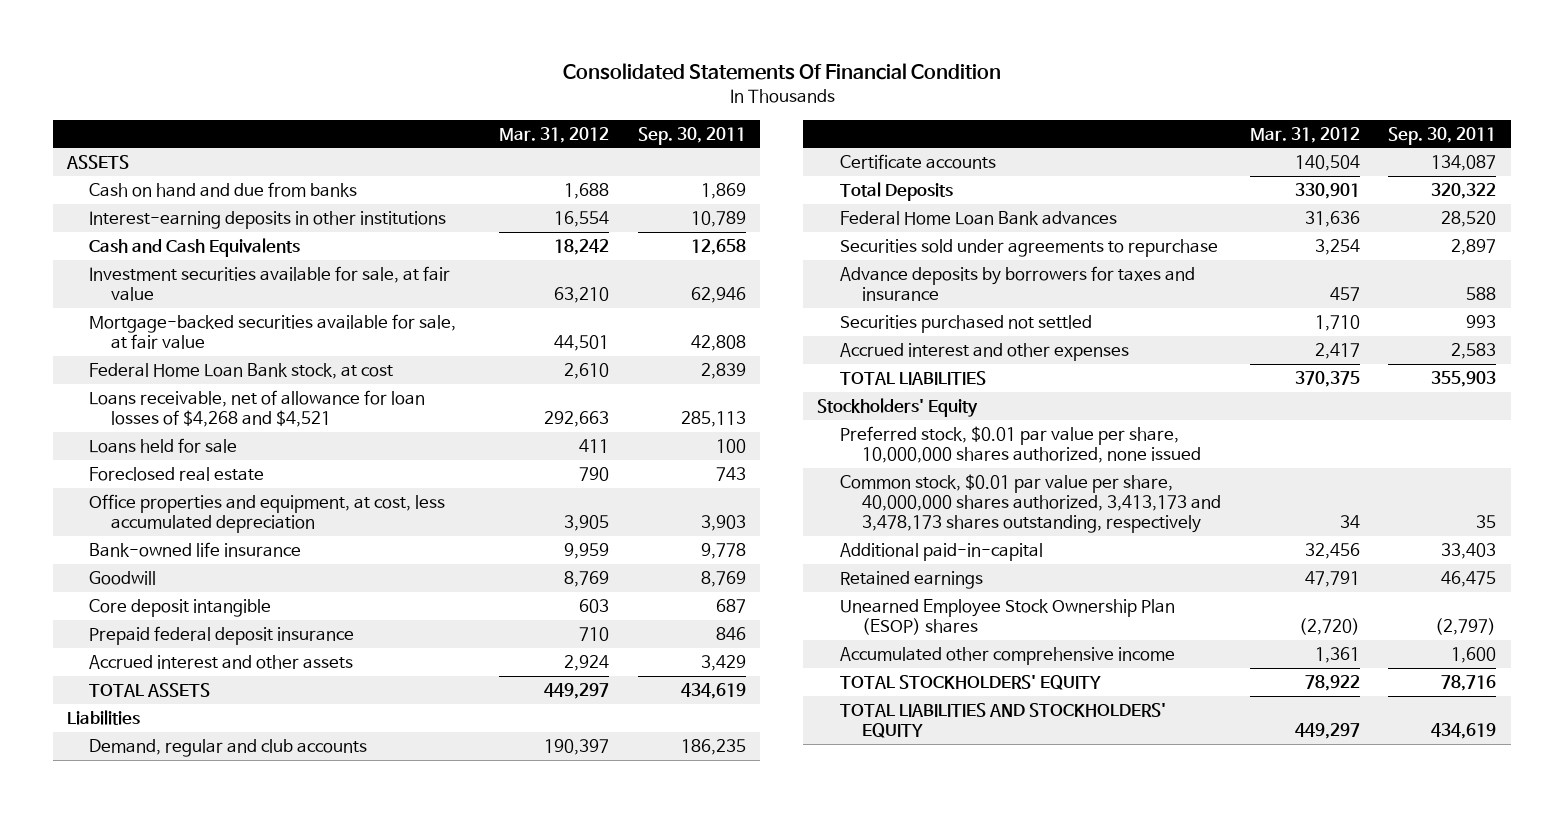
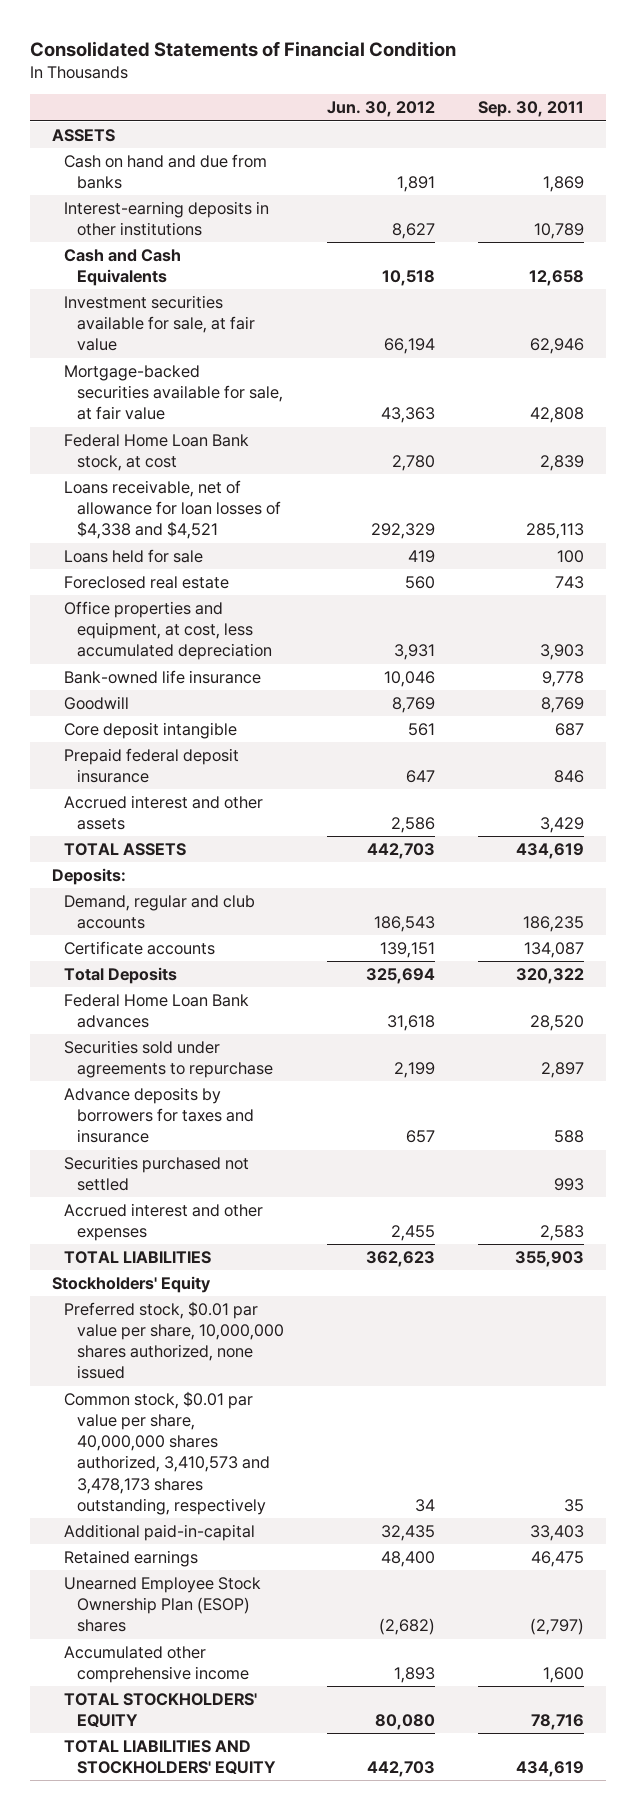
- Consolidated Statements Of Financial Condition
+ Consolidated Statements of Financial Condition
- | Mar. 31, 2012 | Sep. 30, 2011
+ | Jun. 30, 2012 | Sep. 30, 2011
- Loans receivable, net of allowance for loan losses of $4,268 and $4,521 | 292,663 | 285,113
+ Loans receivable, net of allowance for loan losses of $4,338 and $4,521 | 292,329 | 285,113
- Liabilities
+ Deposits:
- Common stock, $0.01 par value per share, 40,000,000 shares authorized, 3,413,173 and 3,478,173 shares outstanding, respectively | 34 | 35
+ Common stock, $0.01 par value per share, 40,000,000 shares authorized, 3,410,573 and 3,478,173 shares outstanding, respectively | 34 | 35

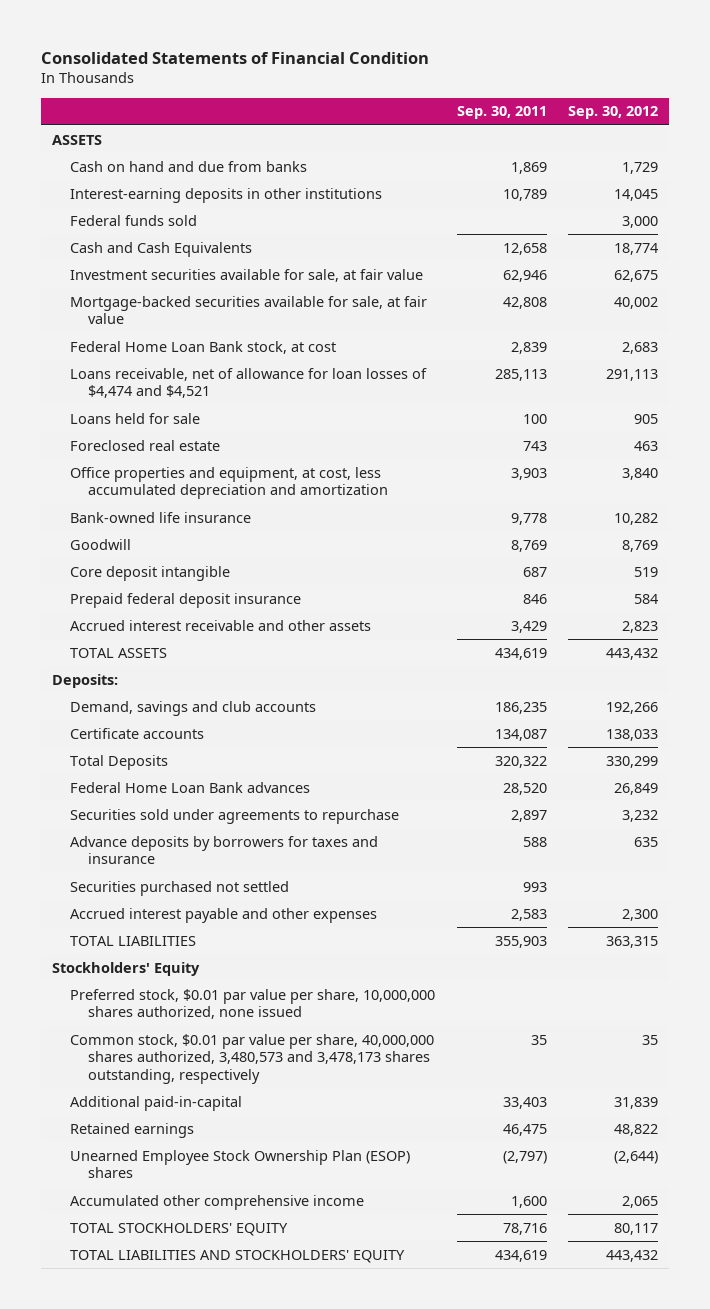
- | Jun. 30, 2012 | Sep. 30, 2011
+ | Sep. 30, 2011 | Sep. 30, 2012
+ Federal funds sold | | 3,000
- Loans receivable, net of allowance for loan losses of $4,338 and $4,521 | 292,329 | 285,113
+ Loans receivable, net of allowance for loan losses of $4,474 and $4,521 | 285,113 | 291,113
- Office properties and equipment, at cost, less accumulated depreciation | 3,931 | 3,903
+ Office properties and equipment, at cost, less accumulated depreciation and amortization | 3,903 | 3,840
- Accrued interest and other assets | 2,586 | 3,429
+ Accrued interest receivable and other assets | 3,429 | 2,823
- Demand, regular and club accounts | 186,543 | 186,235
+ Demand, savings and club accounts | 186,235 | 192,266
- Accrued interest and other expenses | 2,455 | 2,583
+ Accrued interest payable and other expenses | 2,583 | 2,300
- Common stock, $0.01 par value per share, 40,000,000 shares authorized, 3,410,573 and 3,478,173 shares outstanding, respectively | 34 | 35
+ Common stock, $0.01 par value per share, 40,000,000 shares authorized, 3,480,573 and 3,478,173 shares outstanding, respectively | 35 | 35

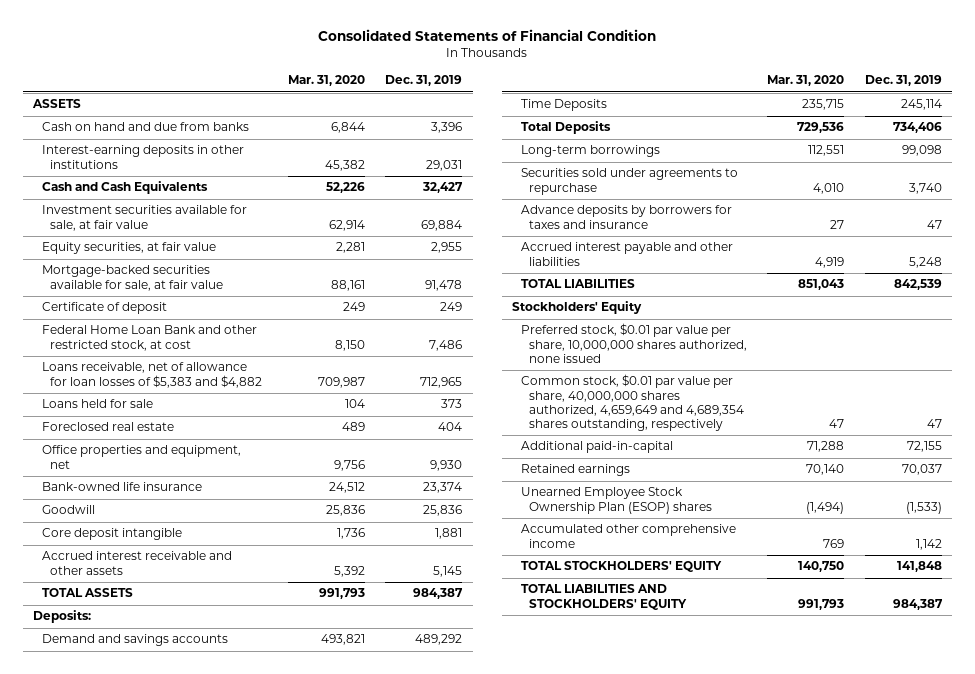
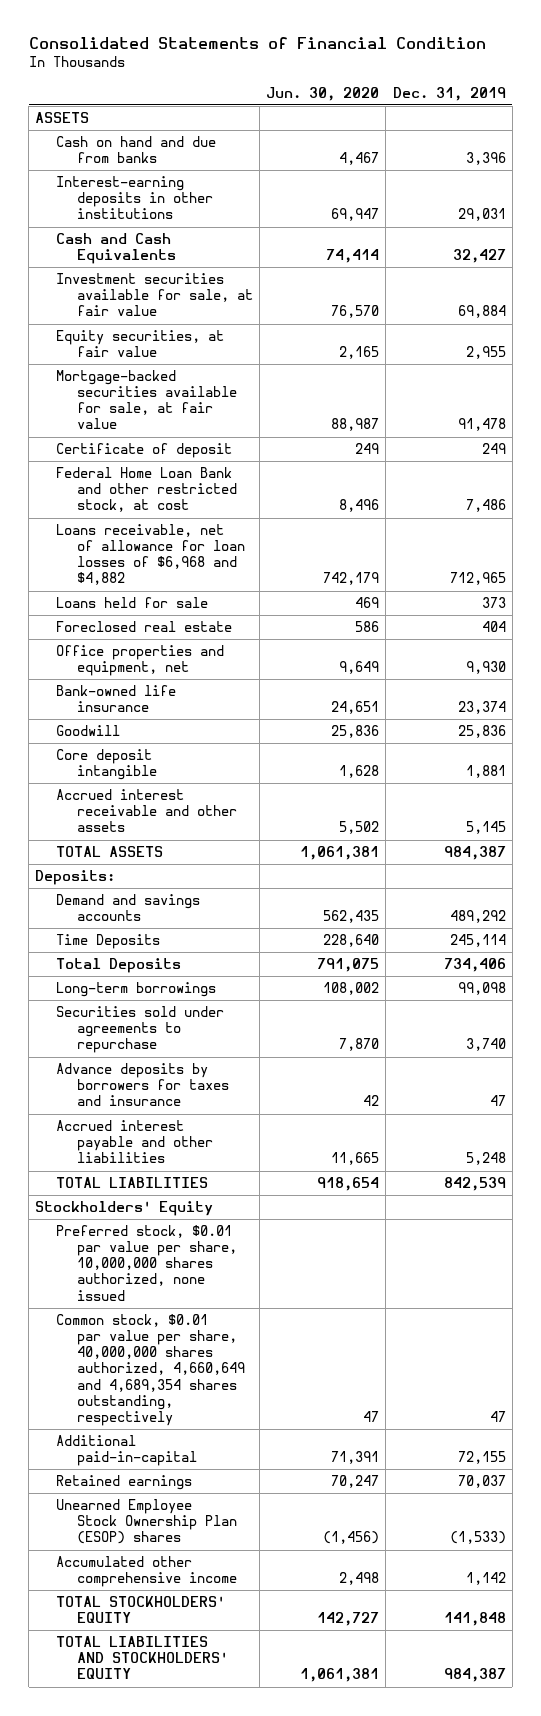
- | Mar. 31, 2020 | Dec. 31, 2019
+ | Jun. 30, 2020 | Dec. 31, 2019
- Loans receivable, net of allowance for loan losses of $5,383 and $4,882 | 709,987 | 712,965
+ Loans receivable, net of allowance for loan losses of $6,968 and $4,882 | 742,179 | 712,965
- Common stock, $0.01 par value per share, 40,000,000 shares authorized, 4,659,649 and 4,689,354 shares outstanding, respectively | 47 | 47
+ Common stock, $0.01 par value per share, 40,000,000 shares authorized, 4,660,649 and 4,689,354 shares outstanding, respectively | 47 | 47

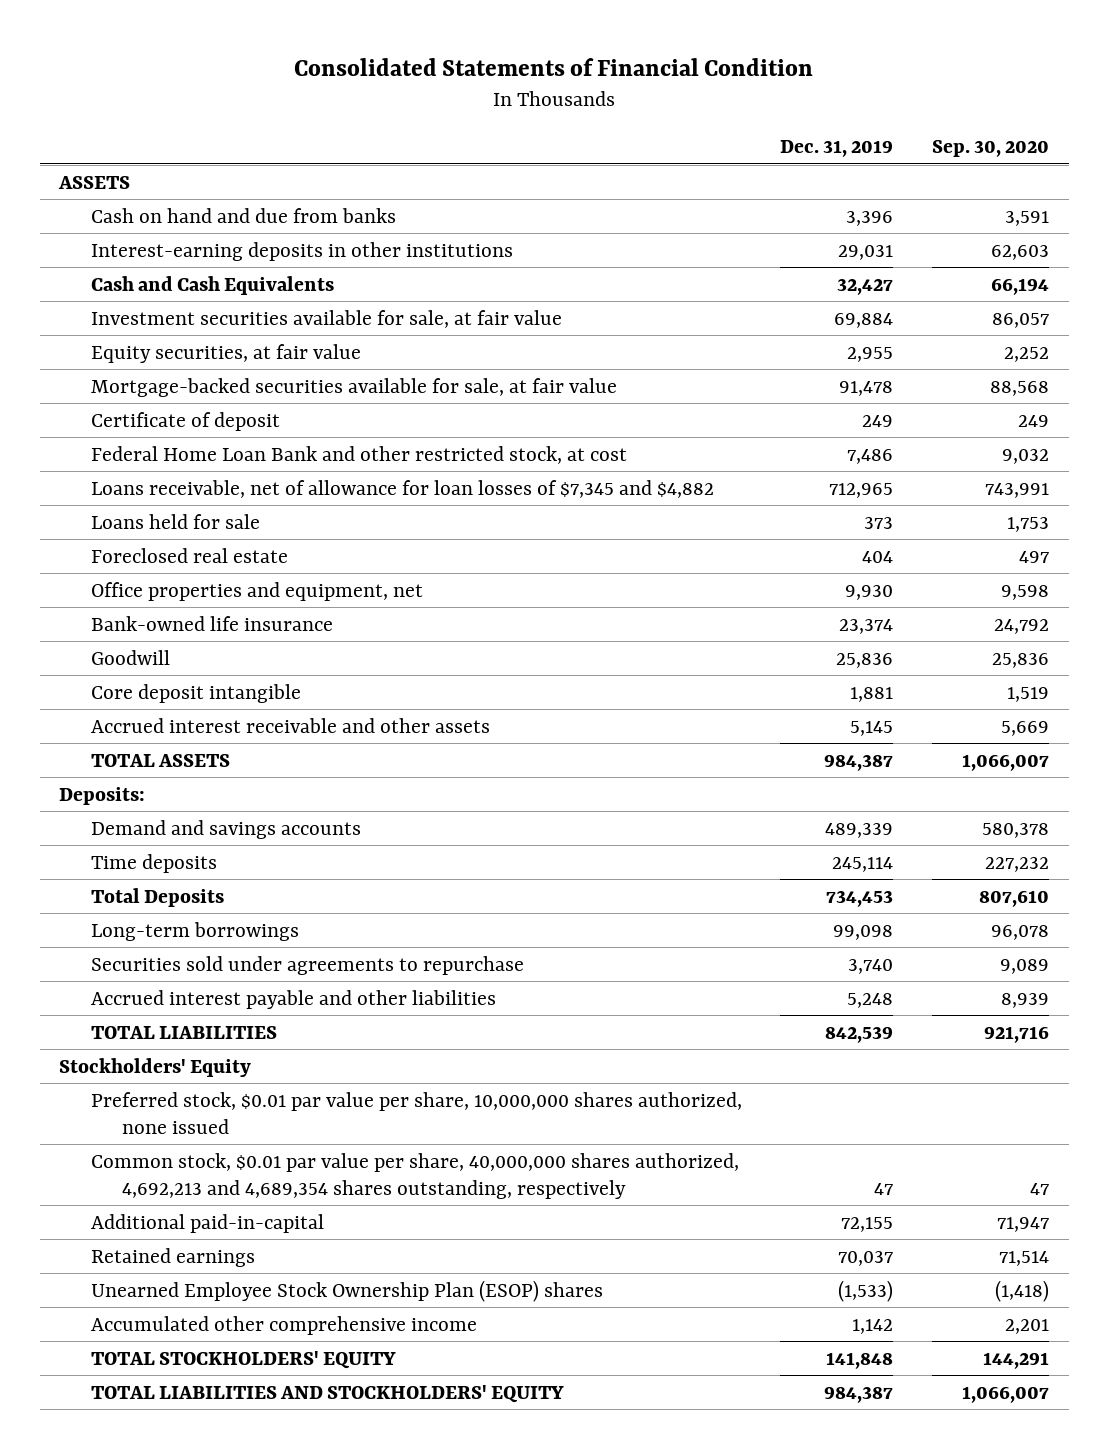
- | Jun. 30, 2020 | Dec. 31, 2019
+ | Dec. 31, 2019 | Sep. 30, 2020
- Loans receivable, net of allowance for loan losses of $6,968 and $4,882 | 742,179 | 712,965
+ Loans receivable, net of allowance for loan losses of $7,345 and $4,882 | 712,965 | 743,991
- Demand and savings accounts | 562,435 | 489,292
- Time Deposits | 228,640 | 245,114
- Total Deposits | 791,075 | 734,406
+ Demand and savings accounts | 489,339 | 580,378
+ Time deposits | 245,114 | 227,232
+ Total Deposits | 734,453 | 807,610
- Advance deposits by borrowers for taxes and insurance | 42 | 47
- Common stock, $0.01 par value per share, 40,000,000 shares authorized, 4,660,649 and 4,689,354 shares outstanding, respectively | 47 | 47
+ Common stock, $0.01 par value per share, 40,000,000 shares authorized, 4,692,213 and 4,689,354 shares outstanding, respectively | 47 | 47

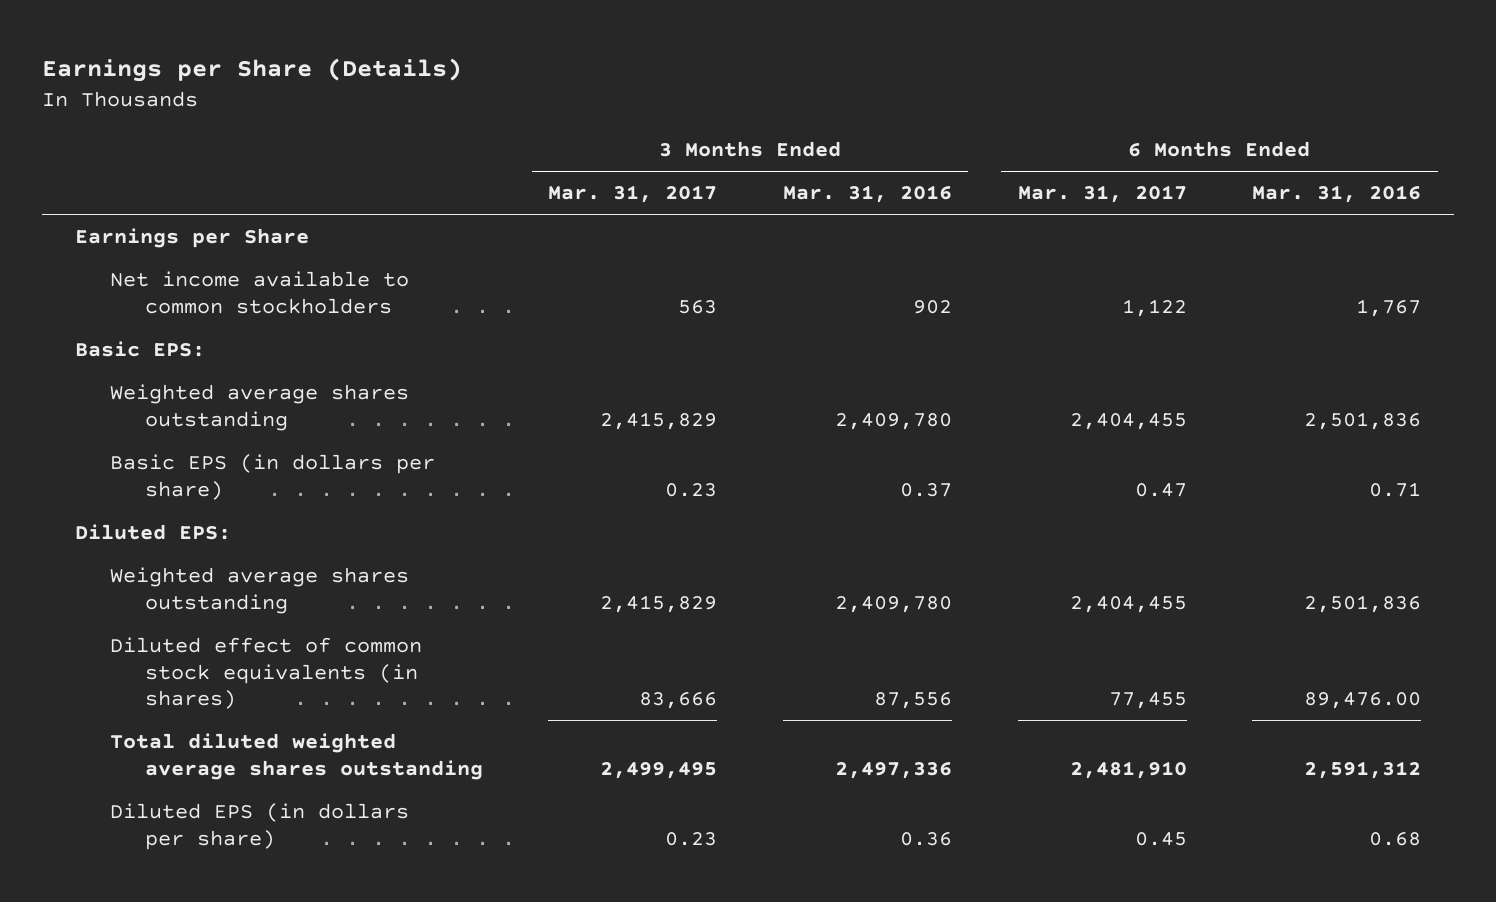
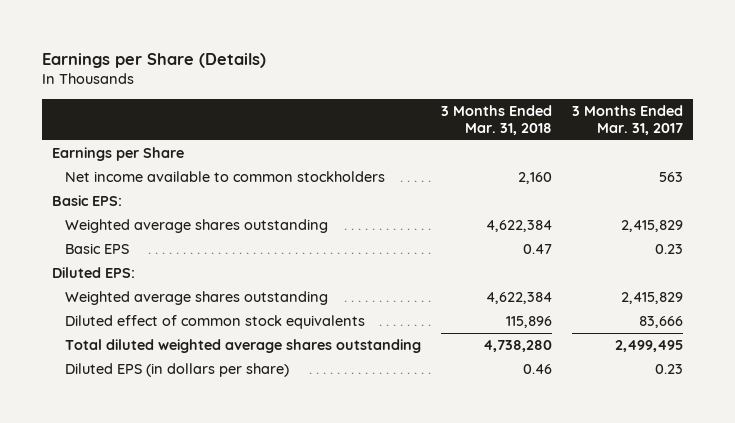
- | 3 Months Ended Mar. 31, 2017 | 3 Months Ended Mar. 31, 2016 | 6 Months Ended Mar. 31, 2017 | 6 Months Ended Mar. 31, 2016
+ | 3 Months Ended Mar. 31, 2018 | 3 Months Ended Mar. 31, 2017
- Basic EPS (in dollars per share) | 0.23 | 0.37 | 0.47 | 0.71
+ Basic EPS | 0.47 | 0.23
- Diluted effect of common stock equivalents (in shares) | 83,666 | 87,556 | 77,455 | 89,476.00
+ Diluted effect of common stock equivalents | 115,896 | 83,666

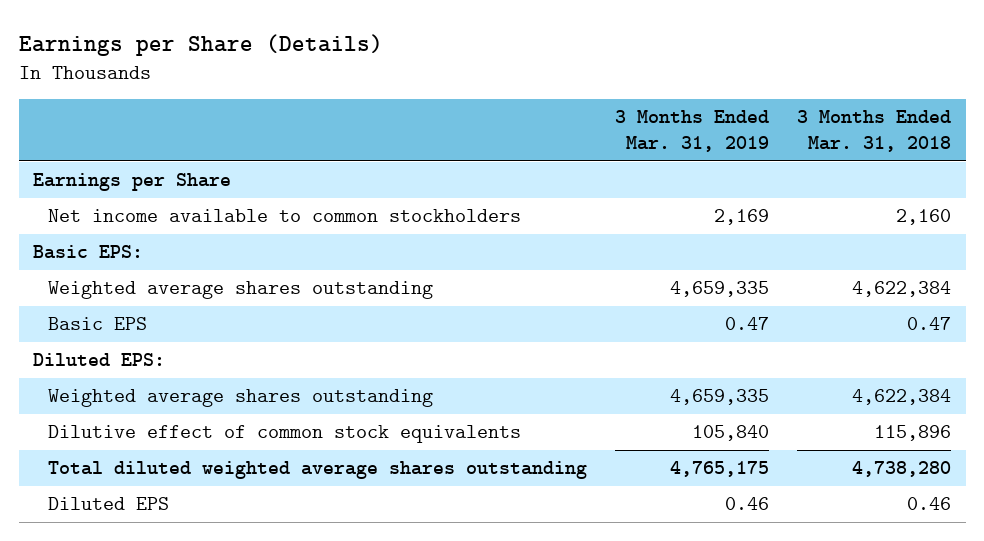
- | 3 Months Ended Mar. 31, 2018 | 3 Months Ended Mar. 31, 2017
+ | 3 Months Ended Mar. 31, 2019 | 3 Months Ended Mar. 31, 2018
- Diluted effect of common stock equivalents | 115,896 | 83,666
+ Dilutive effect of common stock equivalents | 105,840 | 115,896
- Diluted EPS (in dollars per share) | 0.46 | 0.23
+ Diluted EPS | 0.46 | 0.46

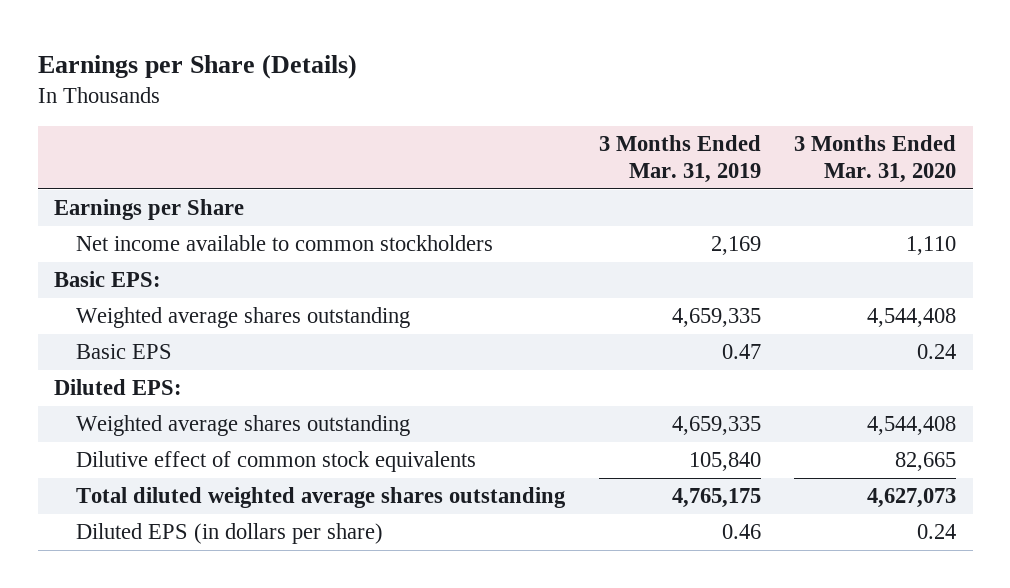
- | 3 Months Ended Mar. 31, 2019 | 3 Months Ended Mar. 31, 2018
+ | 3 Months Ended Mar. 31, 2019 | 3 Months Ended Mar. 31, 2020
- Diluted EPS | 0.46 | 0.46
+ Diluted EPS (in dollars per share) | 0.46 | 0.24

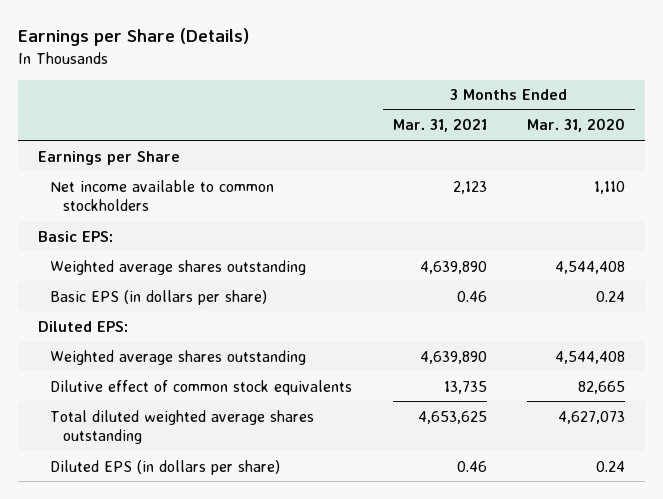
- | 3 Months Ended Mar. 31, 2019 | 3 Months Ended Mar. 31, 2020
+ | 3 Months Ended Mar. 31, 2021 | 3 Months Ended Mar. 31, 2020
- Basic EPS | 0.47 | 0.24
+ Basic EPS (in dollars per share) | 0.46 | 0.24

